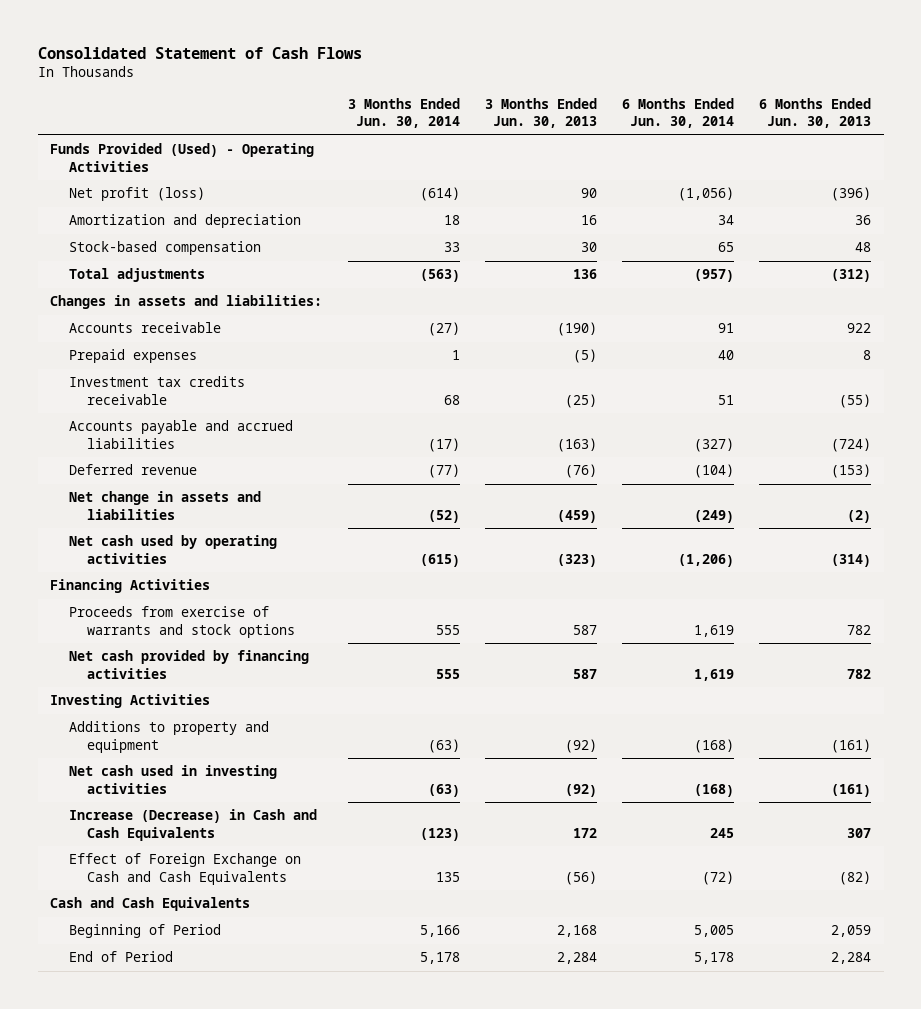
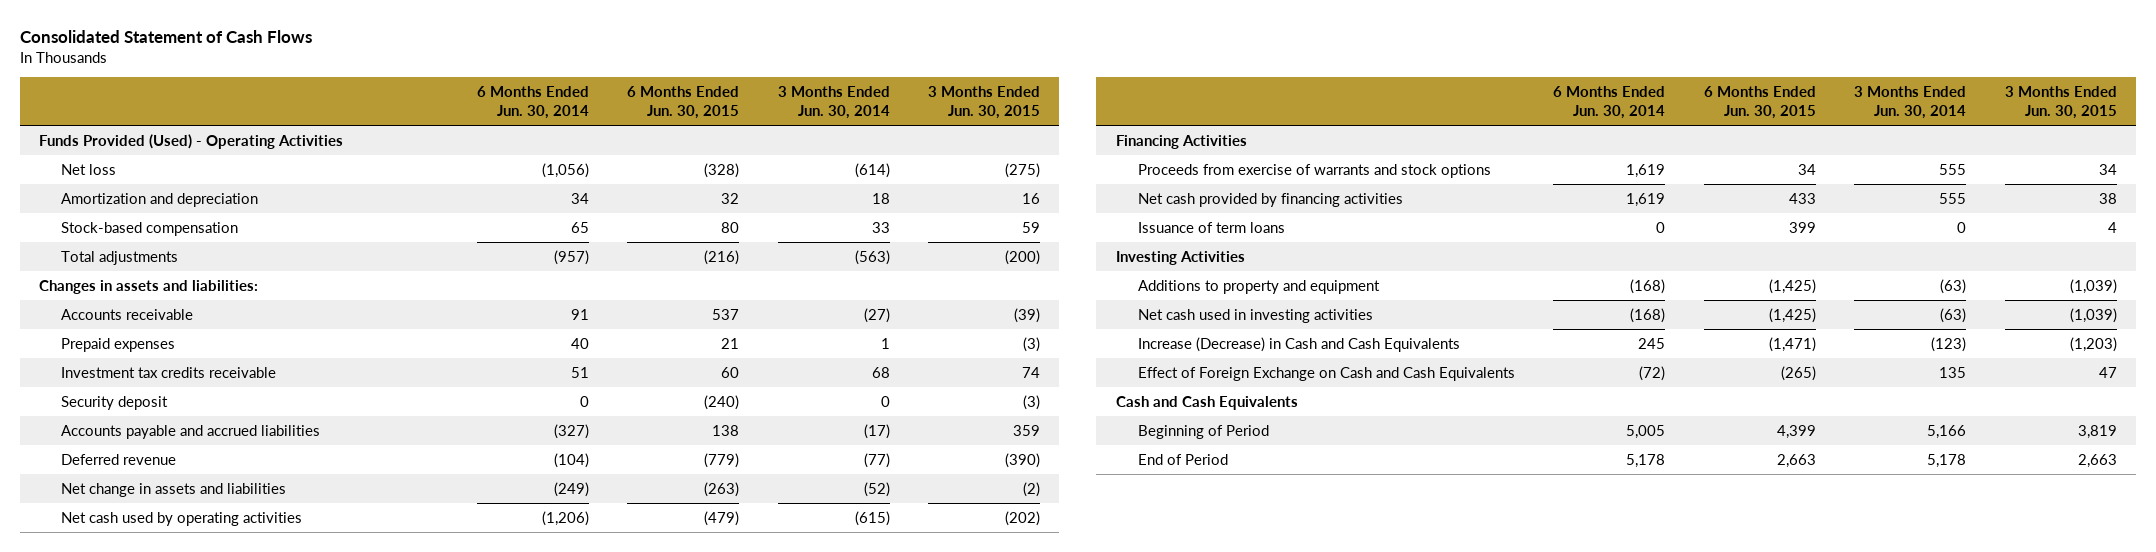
- | 3 Months Ended Jun. 30, 2014 | 3 Months Ended Jun. 30, 2013 | 6 Months Ended Jun. 30, 2014 | 6 Months Ended Jun. 30, 2013
+ | 6 Months Ended Jun. 30, 2014 | 6 Months Ended Jun. 30, 2015 | 3 Months Ended Jun. 30, 2014 | 3 Months Ended Jun. 30, 2015
- Net profit (loss) | (614) | 90 | (1,056) | (396)
+ Net loss | (1,056) | (328) | (614) | (275)
+ Security deposit | 0 | (240) | 0 | (3)
+ Issuance of term loans | 0 | 399 | 0 | 4

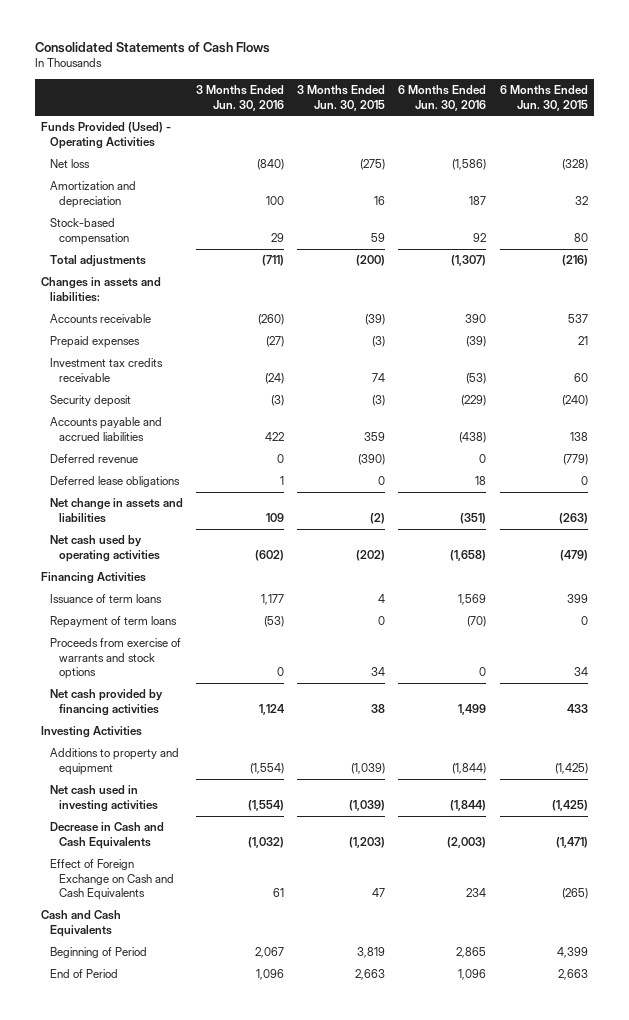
- Consolidated Statement of Cash Flows
+ Consolidated Statements of Cash Flows
- | 6 Months Ended Jun. 30, 2014 | 6 Months Ended Jun. 30, 2015 | 3 Months Ended Jun. 30, 2014 | 3 Months Ended Jun. 30, 2015
+ | 3 Months Ended Jun. 30, 2016 | 3 Months Ended Jun. 30, 2015 | 6 Months Ended Jun. 30, 2016 | 6 Months Ended Jun. 30, 2015
+ Deferred lease obligations | 1 | 0 | 18 | 0
moved up: Issuance of term loans | 1,177 | 4 | 1,569 | 399
+ Repayment of term loans | (53) | 0 | (70) | 0
- Increase (Decrease) in Cash and Cash Equivalents | 245 | (1,471) | (123) | (1,203)
+ Decrease in Cash and Cash Equivalents | (1,032) | (1,203) | (2,003) | (1,471)

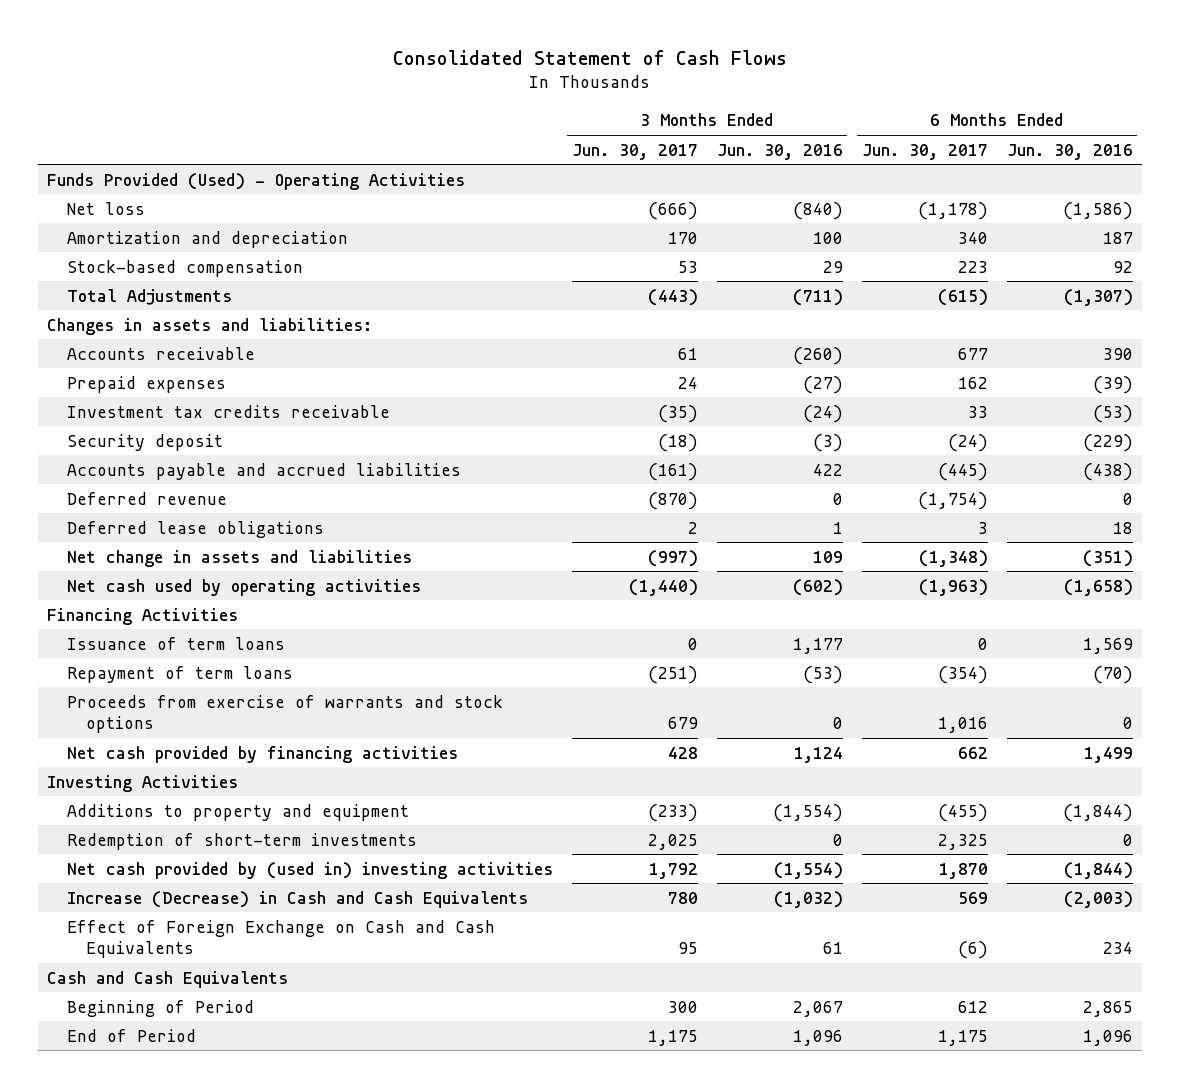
- Consolidated Statements of Cash Flows
+ Consolidated Statement of Cash Flows
- | 3 Months Ended Jun. 30, 2016 | 3 Months Ended Jun. 30, 2015 | 6 Months Ended Jun. 30, 2016 | 6 Months Ended Jun. 30, 2015
+ | 3 Months Ended Jun. 30, 2017 | 3 Months Ended Jun. 30, 2016 | 6 Months Ended Jun. 30, 2017 | 6 Months Ended Jun. 30, 2016
- Total adjustments | (711) | (200) | (1,307) | (216)
+ Total Adjustments | (443) | (711) | (615) | (1,307)
- Net cash used in investing activities | (1,554) | (1,039) | (1,844) | (1,425)
- Decrease in Cash and Cash Equivalents | (1,032) | (1,203) | (2,003) | (1,471)
+ Redemption of short-term investments | 2,025 | 0 | 2,325 | 0
+ Net cash provided by (used in) investing activities | 1,792 | (1,554) | 1,870 | (1,844)
+ Increase (Decrease) in Cash and Cash Equivalents | 780 | (1,032) | 569 | (2,003)

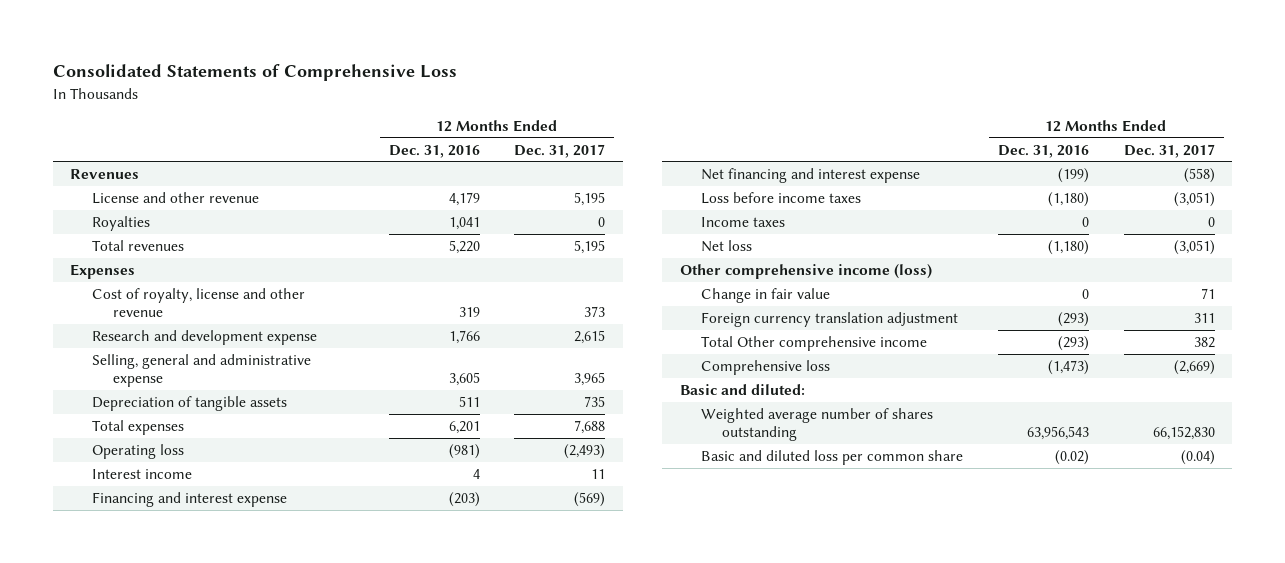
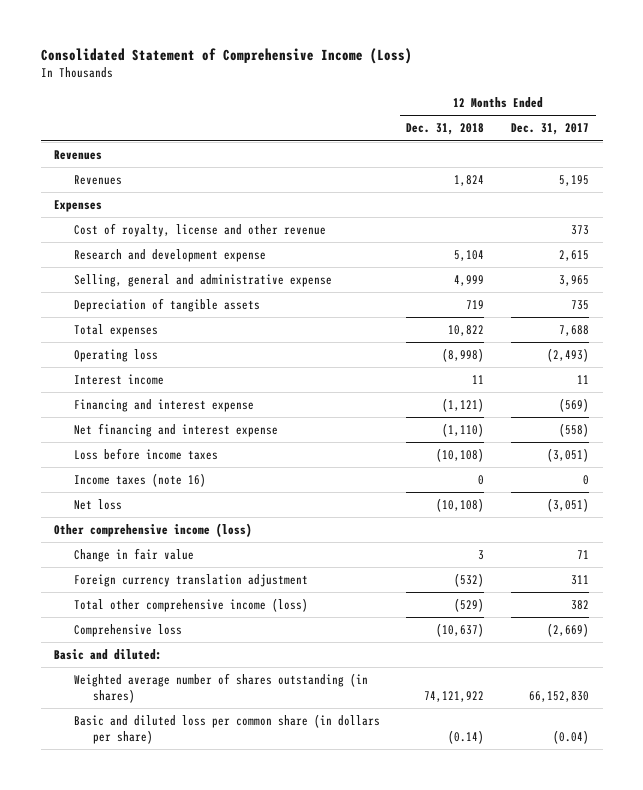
- Consolidated Statements of Comprehensive Loss
+ Consolidated Statement of Comprehensive Income (Loss)
- | 12 Months Ended Dec. 31, 2016 | 12 Months Ended Dec. 31, 2017
+ | 12 Months Ended Dec. 31, 2018 | 12 Months Ended Dec. 31, 2017
- License and other revenue | 4,179 | 5,195
- Royalties | 1,041 | 0
- Total revenues | 5,220 | 5,195
+ Revenues | 1,824 | 5,195
- Income taxes | 0 | 0
+ Income taxes (note 16) | 0 | 0
- Total Other comprehensive income | (293) | 382
+ Total other comprehensive income (loss) | (529) | 382
- Weighted average number of shares outstanding | 63,956,543 | 66,152,830
- Basic and diluted loss per common share | (0.02) | (0.04)
+ Weighted average number of shares outstanding (in shares) | 74,121,922 | 66,152,830
+ Basic and diluted loss per common share (in dollars per share) | (0.14) | (0.04)

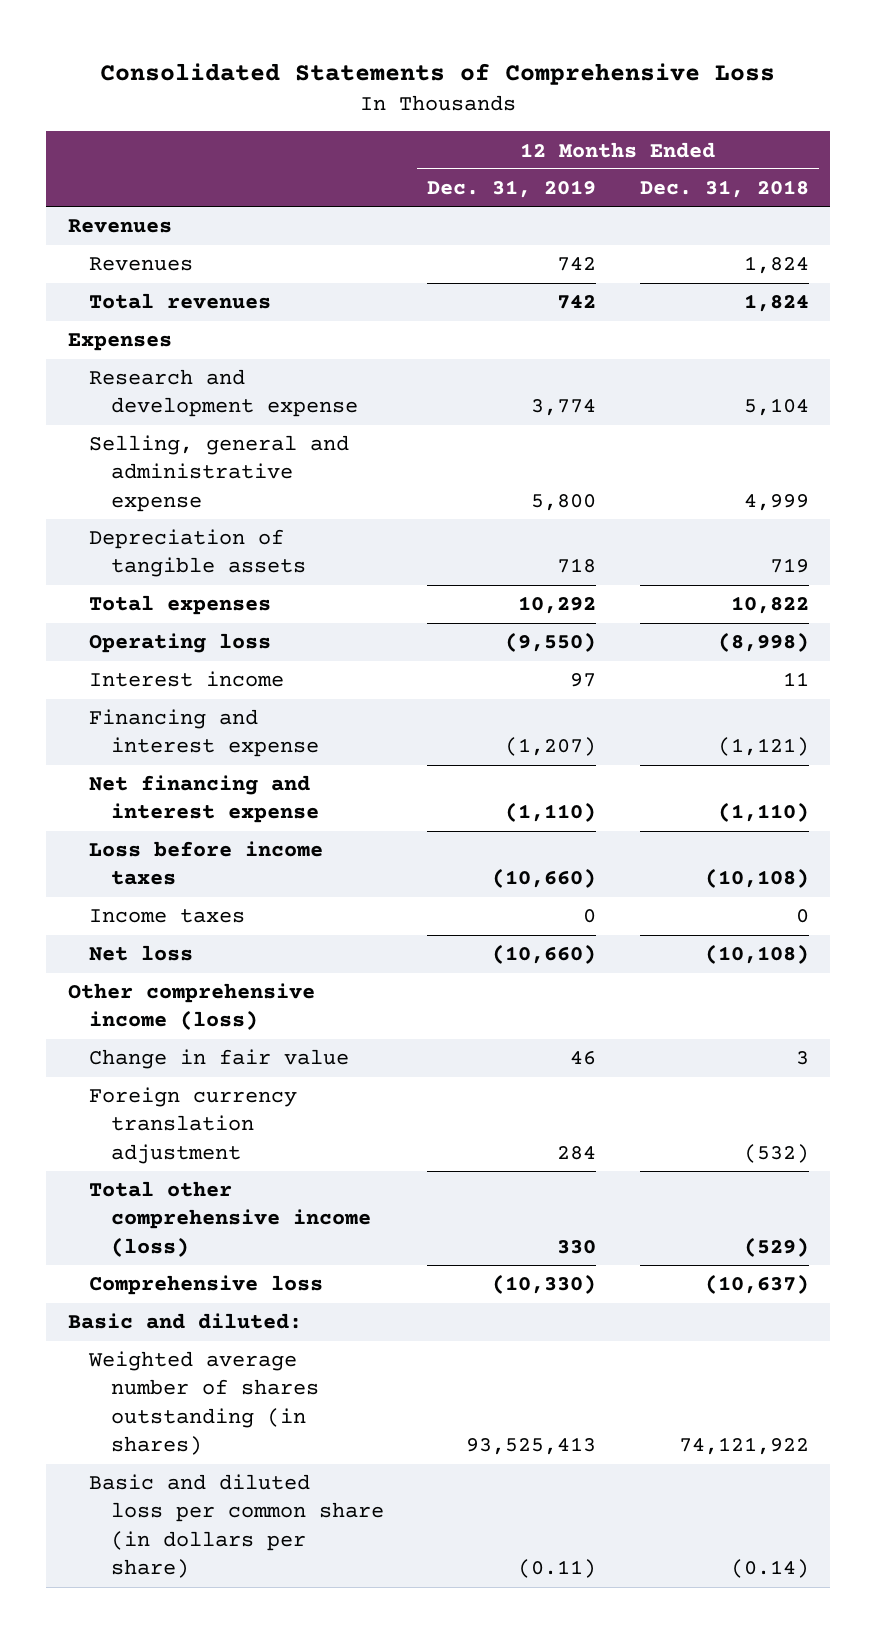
- Consolidated Statement of Comprehensive Income (Loss)
+ Consolidated Statements of Comprehensive Loss
- | 12 Months Ended Dec. 31, 2018 | 12 Months Ended Dec. 31, 2017
+ | 12 Months Ended Dec. 31, 2019 | 12 Months Ended Dec. 31, 2018
+ Total revenues | 742 | 1,824
- Cost of royalty, license and other revenue | | 373
- Income taxes (note 16) | 0 | 0
+ Income taxes | 0 | 0

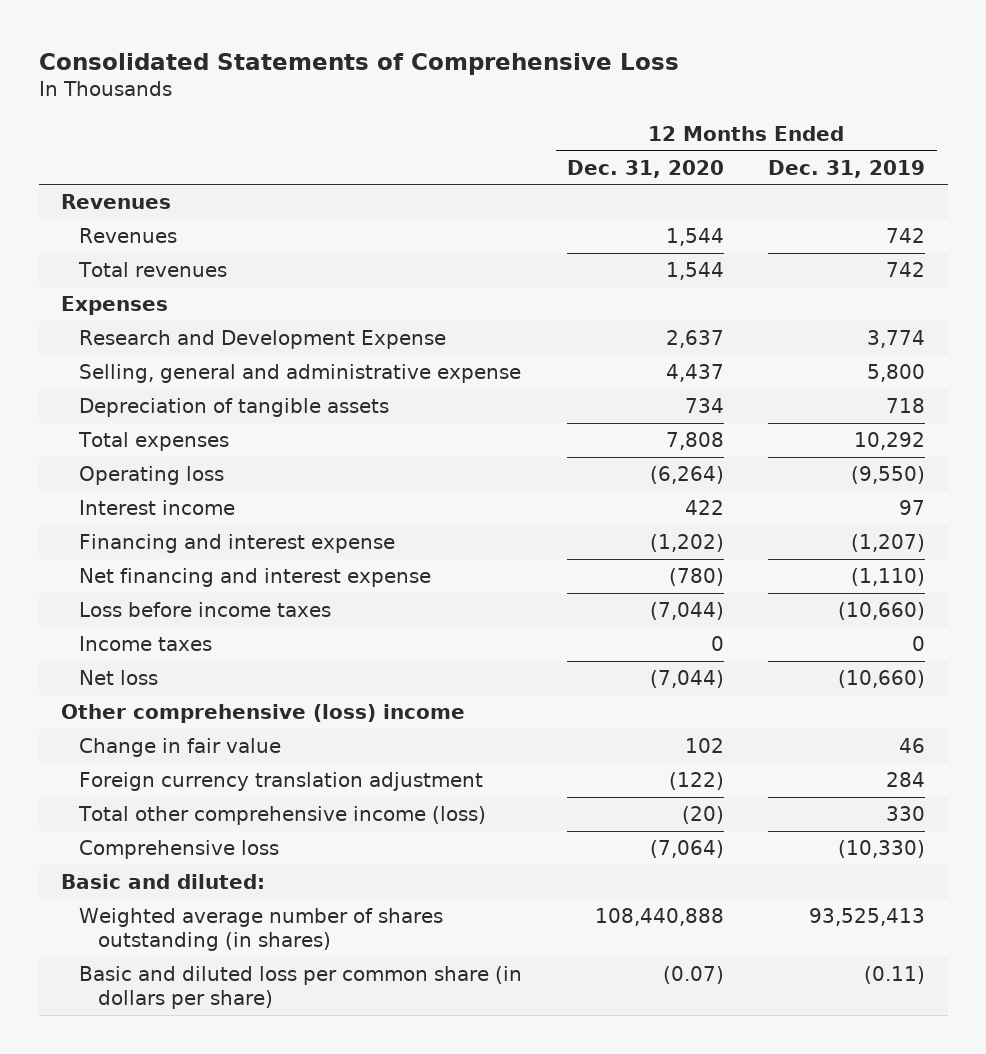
- | 12 Months Ended Dec. 31, 2019 | 12 Months Ended Dec. 31, 2018
+ | 12 Months Ended Dec. 31, 2020 | 12 Months Ended Dec. 31, 2019
- Research and development expense | 3,774 | 5,104
+ Research and Development Expense | 2,637 | 3,774
- Other comprehensive income (loss)
+ Other comprehensive (loss) income

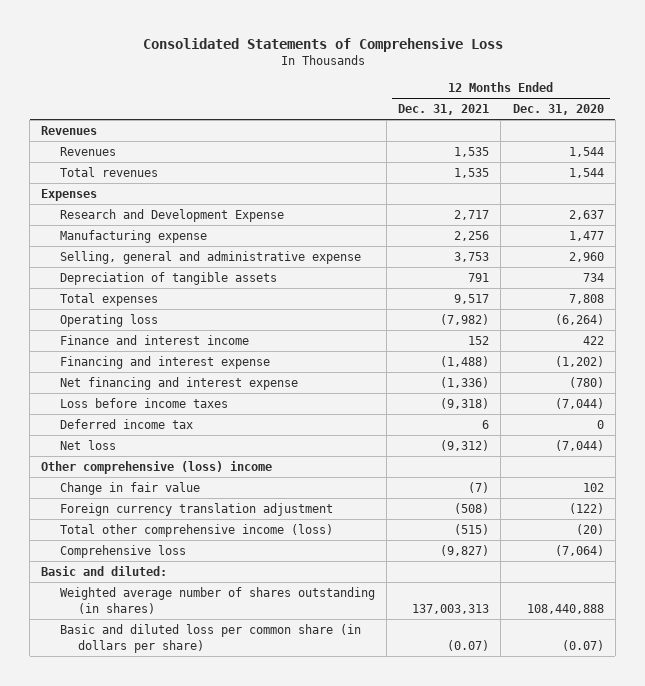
- | 12 Months Ended Dec. 31, 2020 | 12 Months Ended Dec. 31, 2019
+ | 12 Months Ended Dec. 31, 2021 | 12 Months Ended Dec. 31, 2020
- Selling, general and administrative expense | 4,437 | 5,800
+ Manufacturing expense | 2,256 | 1,477
+ Selling, general and administrative expense | 3,753 | 2,960
- Interest income | 422 | 97
+ Finance and interest income | 152 | 422
- Income taxes | 0 | 0
+ Deferred income tax | 6 | 0

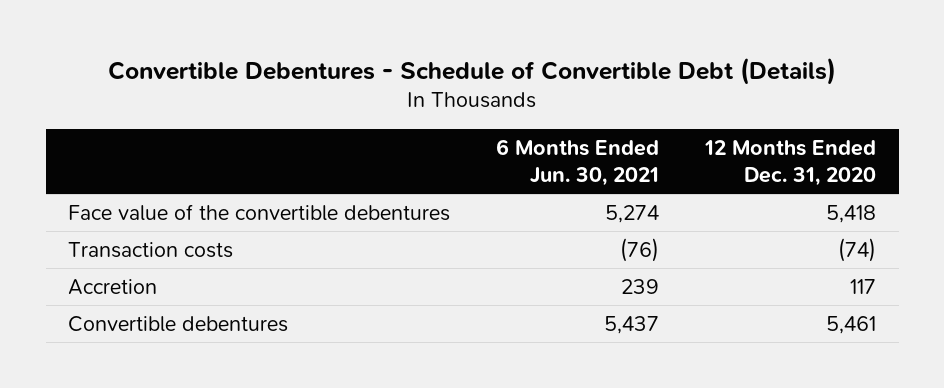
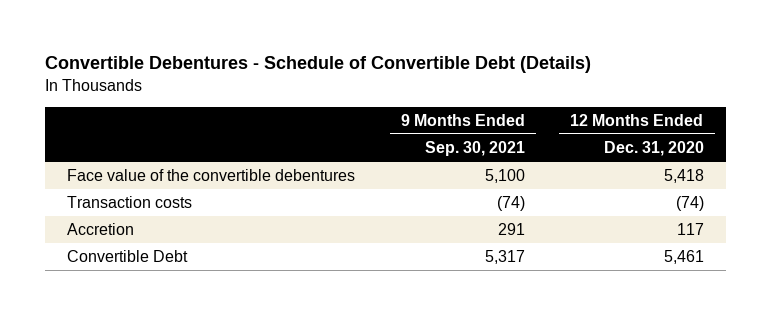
- | 6 Months Ended Jun. 30, 2021 | 12 Months Ended Dec. 31, 2020
+ | 9 Months Ended Sep. 30, 2021 | 12 Months Ended Dec. 31, 2020
- Convertible debentures | 5,437 | 5,461
+ Convertible Debt | 5,317 | 5,461

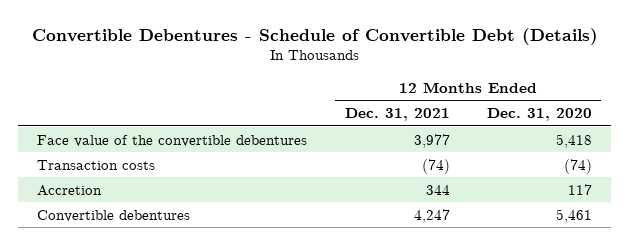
- | 9 Months Ended Sep. 30, 2021 | 12 Months Ended Dec. 31, 2020
+ | 12 Months Ended Dec. 31, 2021 | 12 Months Ended Dec. 31, 2020
- Convertible Debt | 5,317 | 5,461
+ Convertible debentures | 4,247 | 5,461

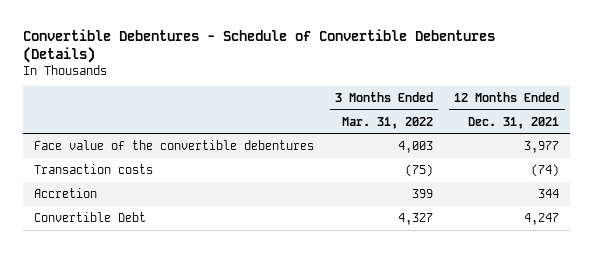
- Convertible Debentures - Schedule of Convertible Debt (Details)
+ Convertible Debentures - Schedule of Convertible Debentures (Details)
- | 12 Months Ended Dec. 31, 2021 | 12 Months Ended Dec. 31, 2020
+ | 3 Months Ended Mar. 31, 2022 | 12 Months Ended Dec. 31, 2021
- Convertible debentures | 4,247 | 5,461
+ Convertible Debt | 4,327 | 4,247

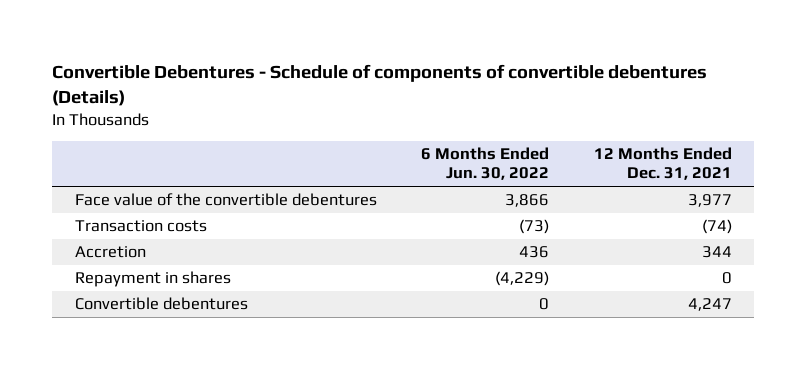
- Convertible Debentures - Schedule of Convertible Debentures (Details)
+ Convertible Debentures - Schedule of components of convertible debentures (Details)
- | 3 Months Ended Mar. 31, 2022 | 12 Months Ended Dec. 31, 2021
+ | 6 Months Ended Jun. 30, 2022 | 12 Months Ended Dec. 31, 2021
- Convertible Debt | 4,327 | 4,247
+ Repayment in shares | (4,229) | 0
+ Convertible debentures | 0 | 4,247

